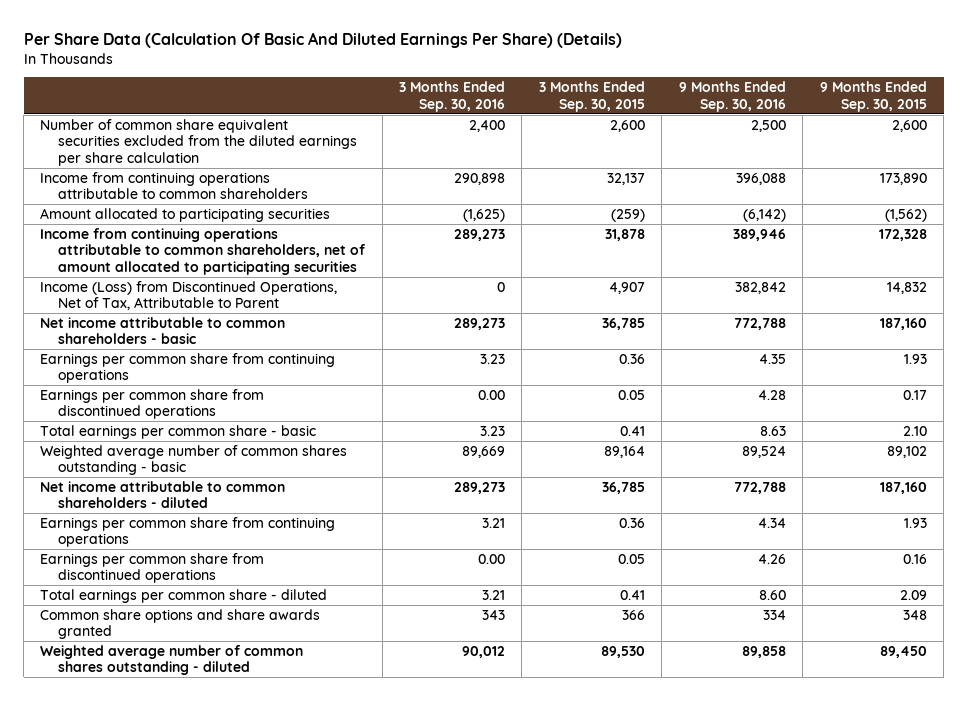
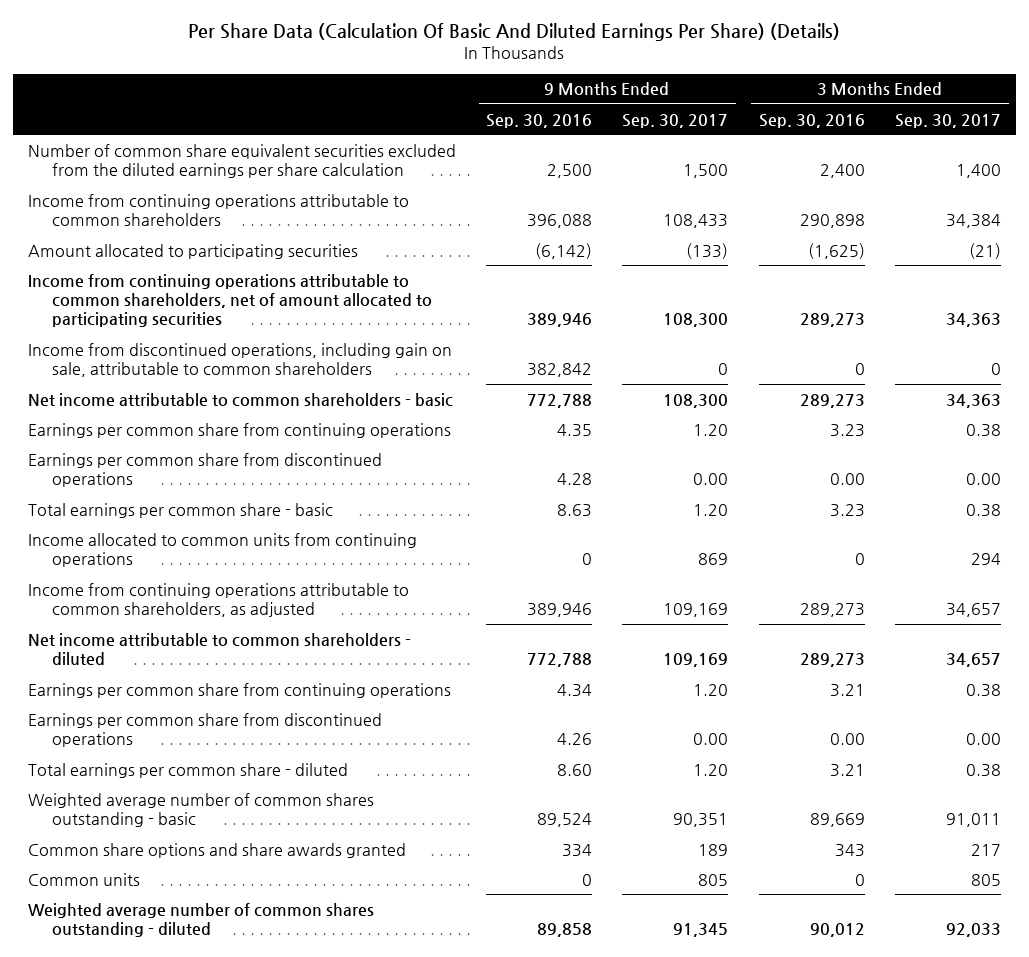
- | 3 Months Ended Sep. 30, 2016 | 3 Months Ended Sep. 30, 2015 | 9 Months Ended Sep. 30, 2016 | 9 Months Ended Sep. 30, 2015
+ | 9 Months Ended Sep. 30, 2016 | 9 Months Ended Sep. 30, 2017 | 3 Months Ended Sep. 30, 2016 | 3 Months Ended Sep. 30, 2017
- Income (Loss) from Discontinued Operations, Net of Tax, Attributable to Parent | 0 | 4,907 | 382,842 | 14,832
+ Income from discontinued operations, including gain on sale, attributable to common shareholders | 382,842 | 0 | 0 | 0
+ Income allocated to common units from continuing operations | 0 | 869 | 0 | 294
+ Income from continuing operations attributable to common shareholders, as adjusted | 389,946 | 109,169 | 289,273 | 34,657
moved down: Weighted average number of common shares outstanding - basic | 89,524 | 90,351 | 89,669 | 91,011
+ Common units | 0 | 805 | 0 | 805

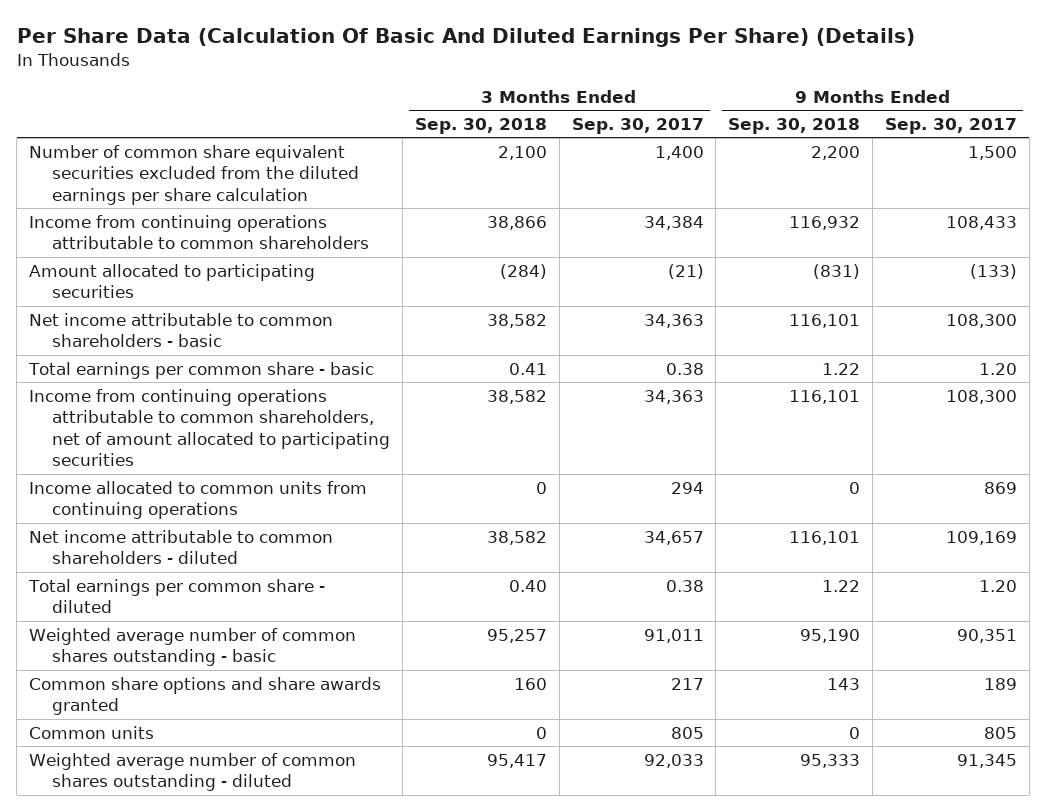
- | 9 Months Ended Sep. 30, 2016 | 9 Months Ended Sep. 30, 2017 | 3 Months Ended Sep. 30, 2016 | 3 Months Ended Sep. 30, 2017
+ | 3 Months Ended Sep. 30, 2018 | 3 Months Ended Sep. 30, 2017 | 9 Months Ended Sep. 30, 2018 | 9 Months Ended Sep. 30, 2017
- Income from discontinued operations, including gain on sale, attributable to common shareholders | 382,842 | 0 | 0 | 0
- Earnings per common share from continuing operations | 4.35 | 1.20 | 3.23 | 0.38
- Earnings per common share from discontinued operations | 4.28 | 0.00 | 0.00 | 0.00
moved down: Income from continuing operations attributable to common shareholders, net of amount allocated to participating securities | 38,582 | 34,363 | 116,101 | 108,300
- Income from continuing operations attributable to common shareholders, as adjusted | 389,946 | 109,169 | 289,273 | 34,657
- Earnings per common share from continuing operations | 4.34 | 1.20 | 3.21 | 0.38
- Earnings per common share from discontinued operations | 4.26 | 0.00 | 0.00 | 0.00

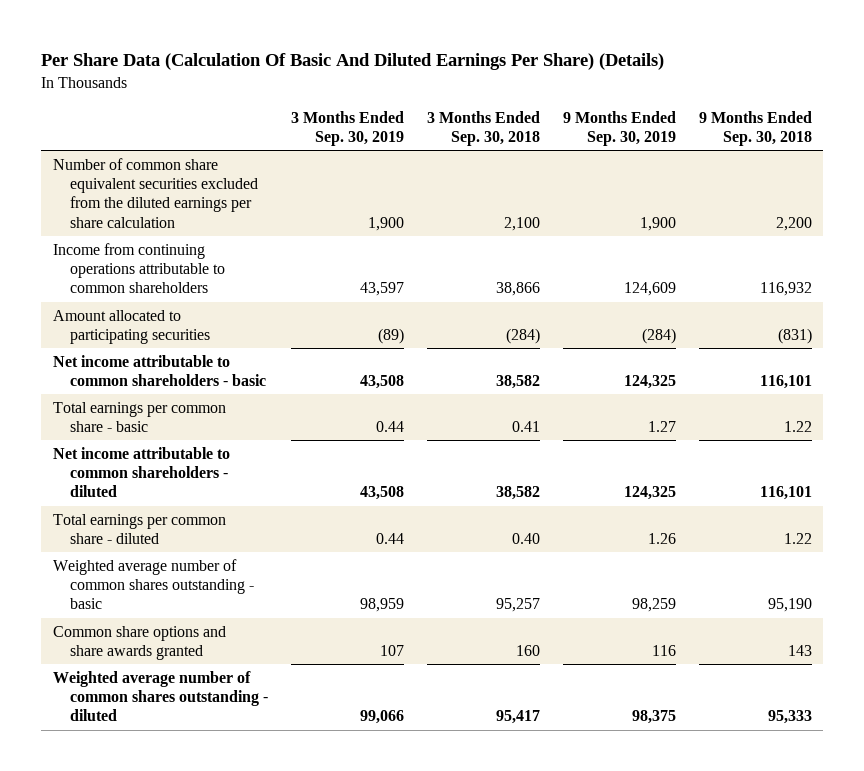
- | 3 Months Ended Sep. 30, 2018 | 3 Months Ended Sep. 30, 2017 | 9 Months Ended Sep. 30, 2018 | 9 Months Ended Sep. 30, 2017
+ | 3 Months Ended Sep. 30, 2019 | 3 Months Ended Sep. 30, 2018 | 9 Months Ended Sep. 30, 2019 | 9 Months Ended Sep. 30, 2018
- Income from continuing operations attributable to common shareholders, net of amount allocated to participating securities | 38,582 | 34,363 | 116,101 | 108,300
- Income allocated to common units from continuing operations | 0 | 294 | 0 | 869
- Common units | 0 | 805 | 0 | 805

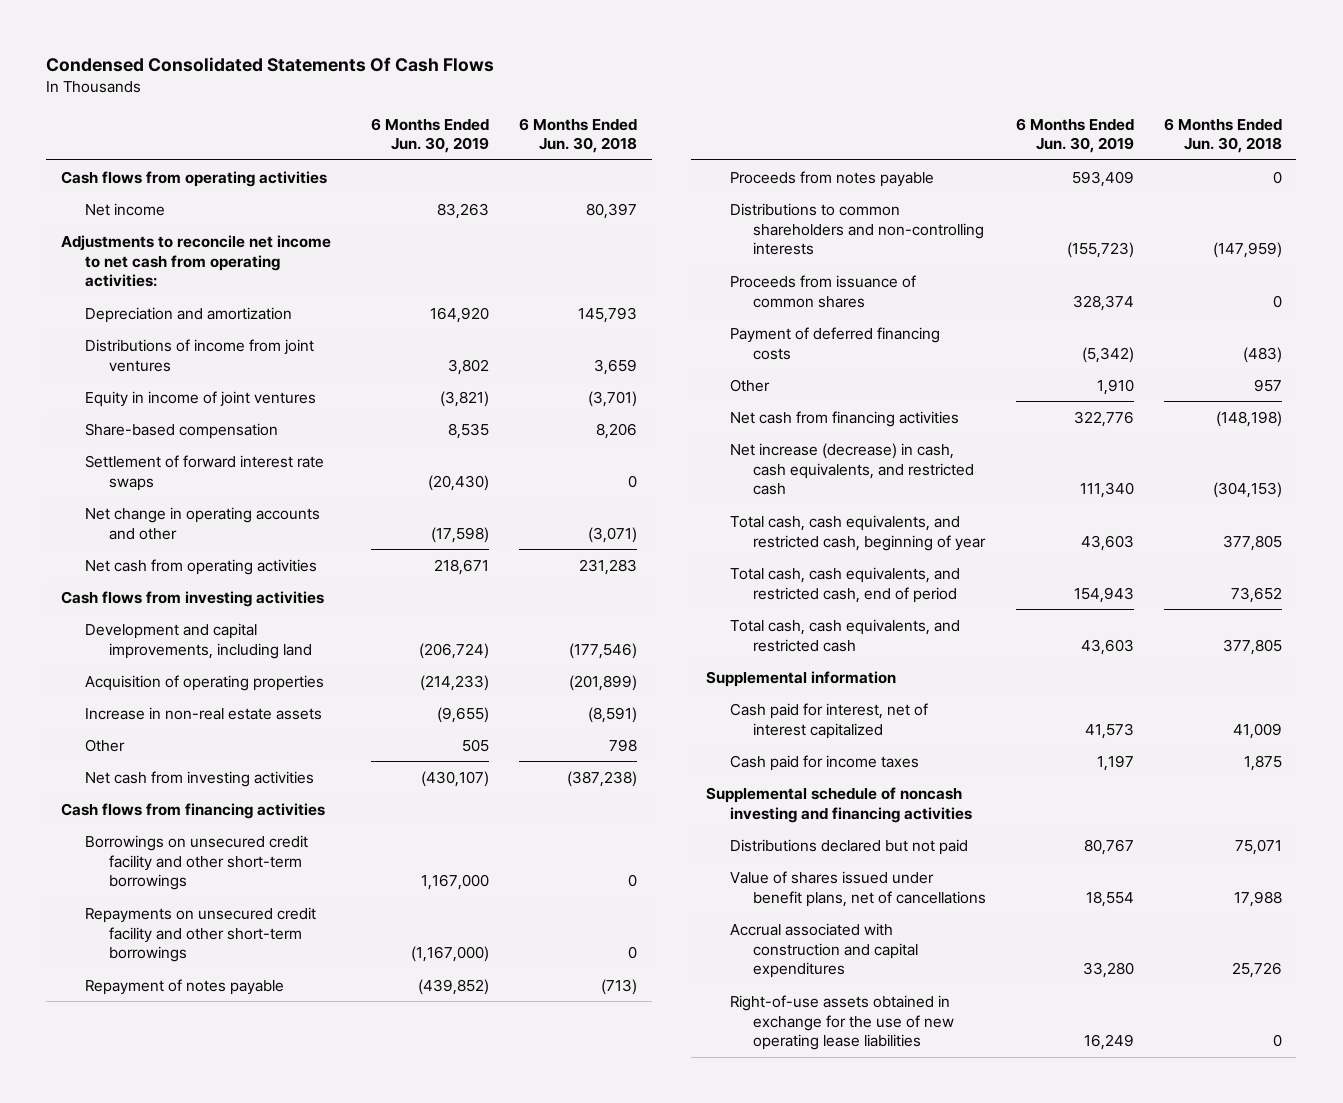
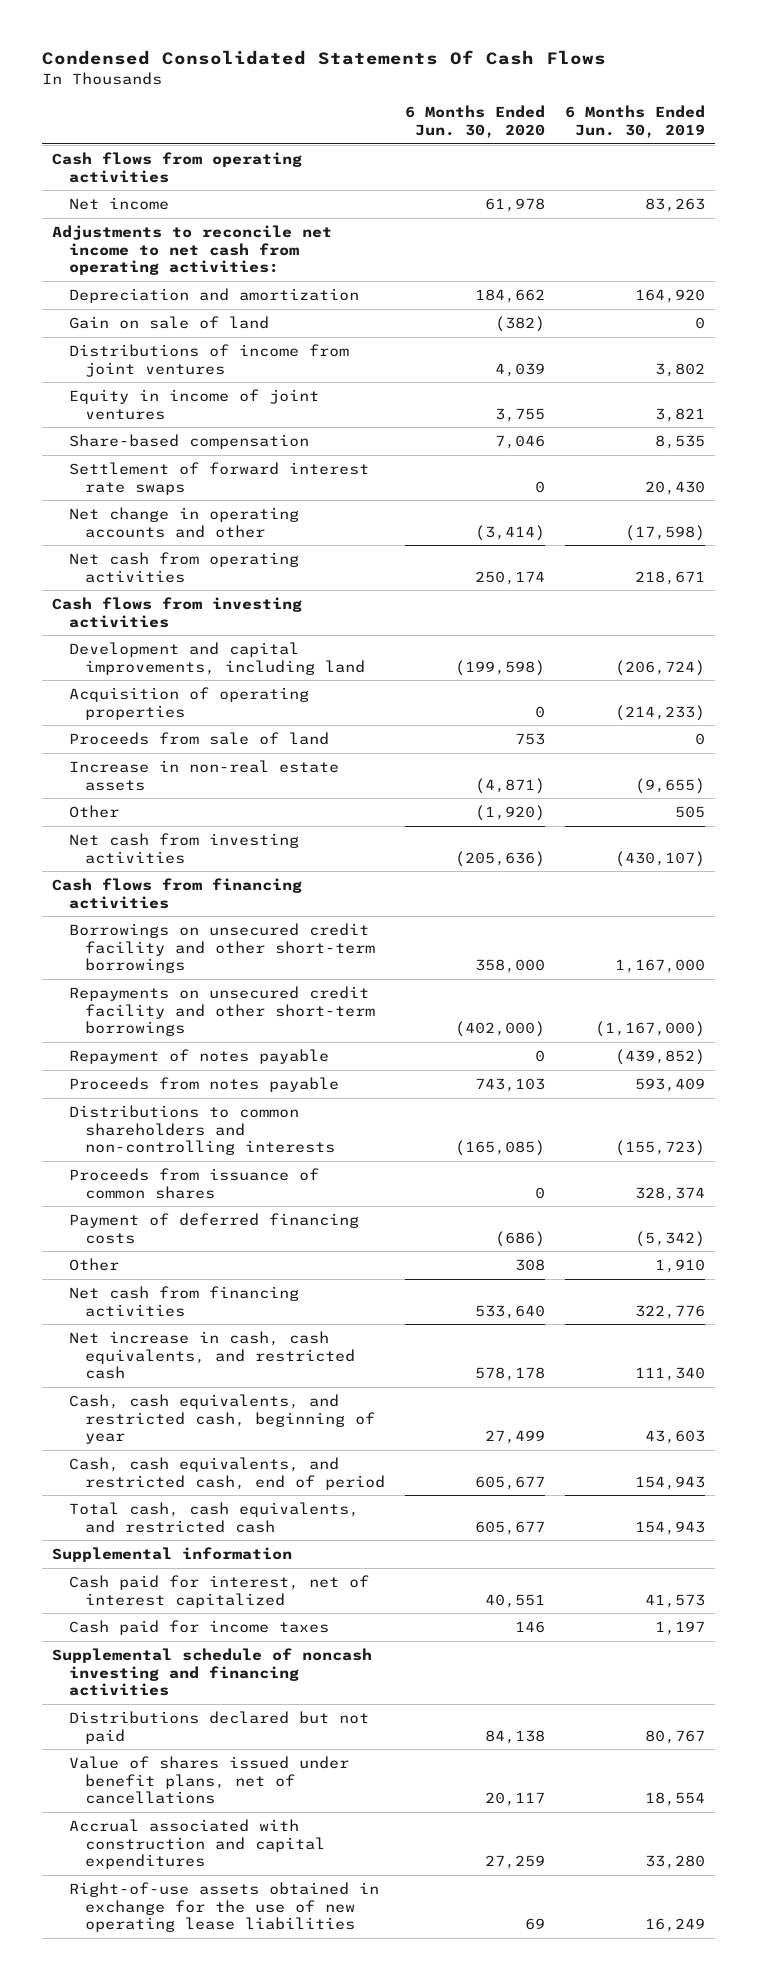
- | 6 Months Ended Jun. 30, 2019 | 6 Months Ended Jun. 30, 2018
+ | 6 Months Ended Jun. 30, 2020 | 6 Months Ended Jun. 30, 2019
+ Gain on sale of land | (382) | 0
- Equity in income of joint ventures | (3,821) | (3,701)
+ Equity in income of joint ventures | 3,755 | 3,821
- Settlement of forward interest rate swaps | (20,430) | 0
+ Settlement of forward interest rate swaps | 0 | 20,430
+ Proceeds from sale of land | 753 | 0
- Net increase (decrease) in cash, cash equivalents, and restricted cash | 111,340 | (304,153)
- Total cash, cash equivalents, and restricted cash, beginning of year | 43,603 | 377,805
- Total cash, cash equivalents, and restricted cash, end of period | 154,943 | 73,652
- Total cash, cash equivalents, and restricted cash | 43,603 | 377,805
+ Net increase in cash, cash equivalents, and restricted cash | 578,178 | 111,340
+ Cash, cash equivalents, and restricted cash, beginning of year | 27,499 | 43,603
+ Cash, cash equivalents, and restricted cash, end of period | 605,677 | 154,943
+ Total cash, cash equivalents, and restricted cash | 605,677 | 154,943

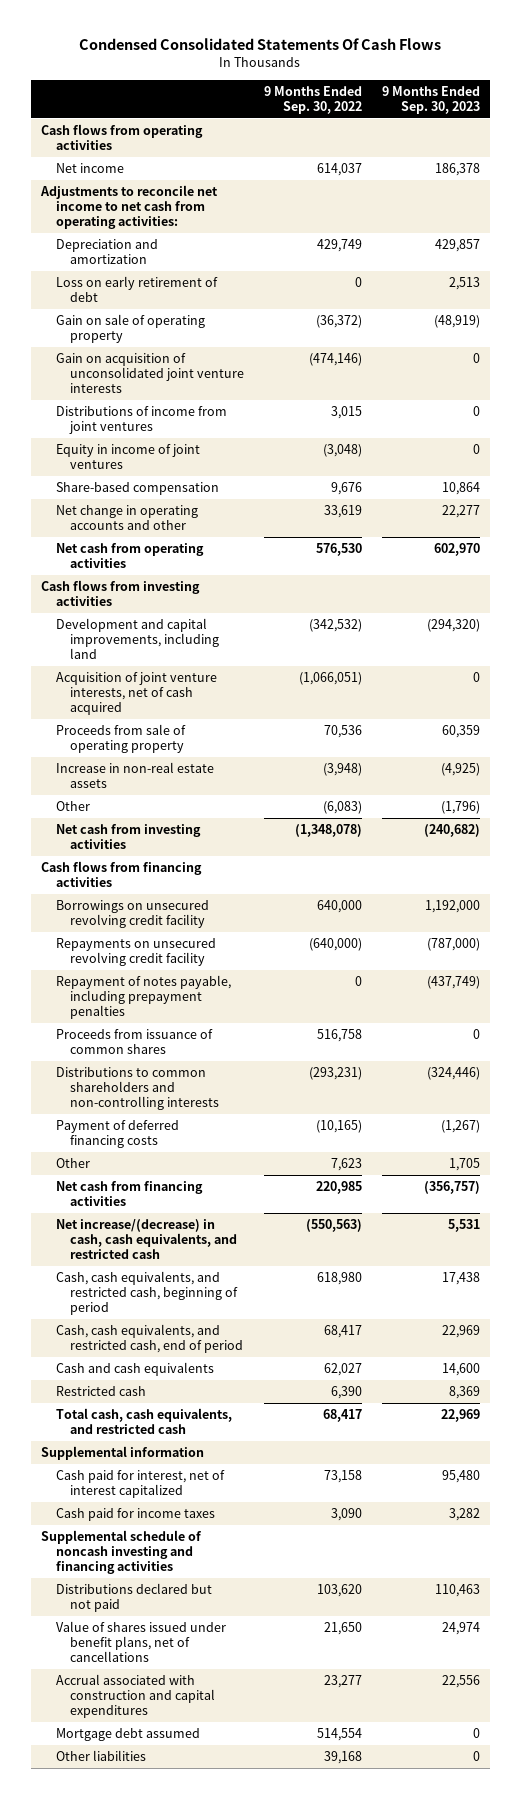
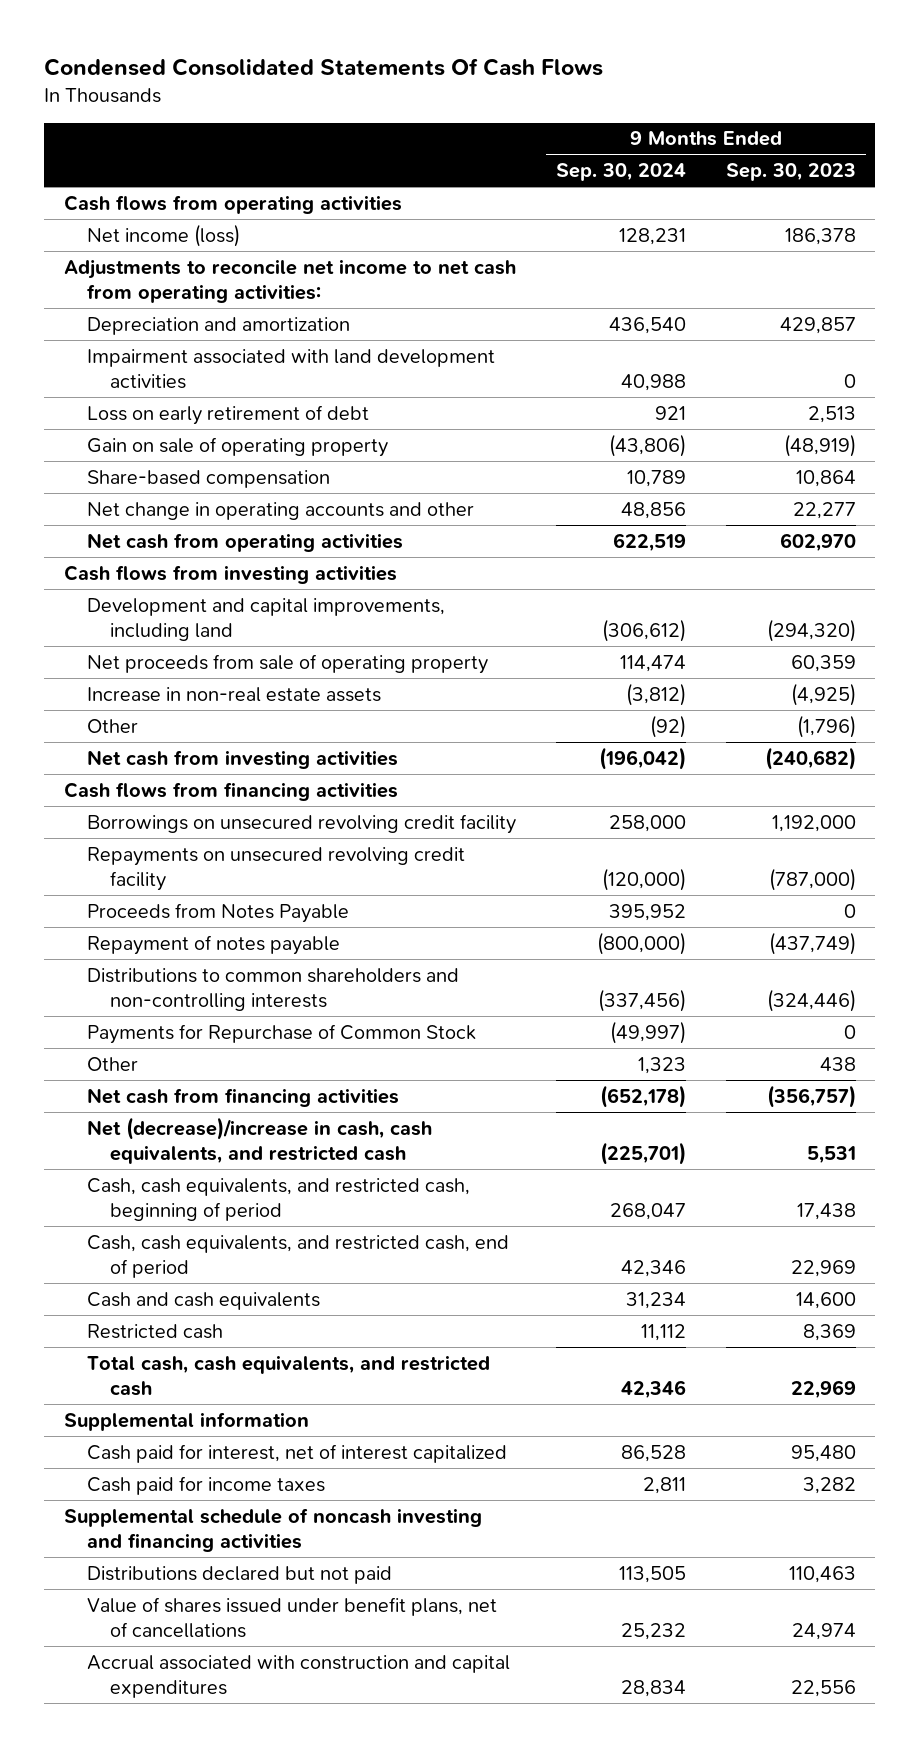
- | 9 Months Ended Sep. 30, 2022 | 9 Months Ended Sep. 30, 2023
+ | 9 Months Ended Sep. 30, 2024 | 9 Months Ended Sep. 30, 2023
- Net income | 614,037 | 186,378
+ Net income (loss) | 128,231 | 186,378
+ Impairment associated with land development activities | 40,988 | 0
- Gain on acquisition of unconsolidated joint venture interests | (474,146) | 0
- Distributions of income from joint ventures | 3,015 | 0
- Equity in income of joint ventures | (3,048) | 0
- Acquisition of joint venture interests, net of cash acquired | (1,066,051) | 0
- Proceeds from sale of operating property | 70,536 | 60,359
+ Net proceeds from sale of operating property | 114,474 | 60,359
- Repayment of notes payable, including prepayment penalties | 0 | (437,749)
- Proceeds from issuance of common shares | 516,758 | 0
+ Proceeds from Notes Payable | 395,952 | 0
+ Repayment of notes payable | (800,000) | (437,749)
- Payment of deferred financing costs | (10,165) | (1,267)
- Other | 7,623 | 1,705
+ Payments for Repurchase of Common Stock | (49,997) | 0
+ Other | 1,323 | 438
- Net increase/(decrease) in cash, cash equivalents, and restricted cash | (550,563) | 5,531
+ Net (decrease)/increase in cash, cash equivalents, and restricted cash | (225,701) | 5,531
- Mortgage debt assumed | 514,554 | 0
- Other liabilities | 39,168 | 0

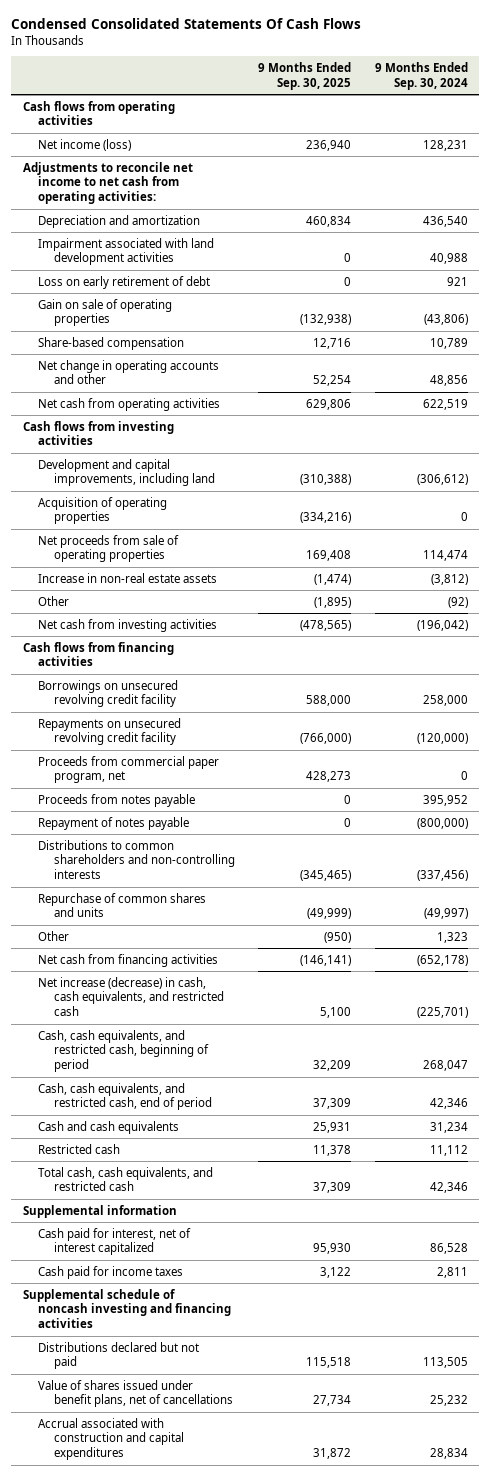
- | 9 Months Ended Sep. 30, 2024 | 9 Months Ended Sep. 30, 2023
+ | 9 Months Ended Sep. 30, 2025 | 9 Months Ended Sep. 30, 2024
- Gain on sale of operating property | (43,806) | (48,919)
+ Gain on sale of operating properties | (132,938) | (43,806)
- Net proceeds from sale of operating property | 114,474 | 60,359
+ Acquisition of operating properties | (334,216) | 0
+ Net proceeds from sale of operating properties | 169,408 | 114,474
- Proceeds from Notes Payable | 395,952 | 0
+ Proceeds from commercial paper program, net | 428,273 | 0
+ Proceeds from notes payable | 0 | 395,952
- Payments for Repurchase of Common Stock | (49,997) | 0
+ Repurchase of common shares and units | (49,999) | (49,997)
- Net (decrease)/increase in cash, cash equivalents, and restricted cash | (225,701) | 5,531
+ Net increase (decrease) in cash, cash equivalents, and restricted cash | 5,100 | (225,701)

